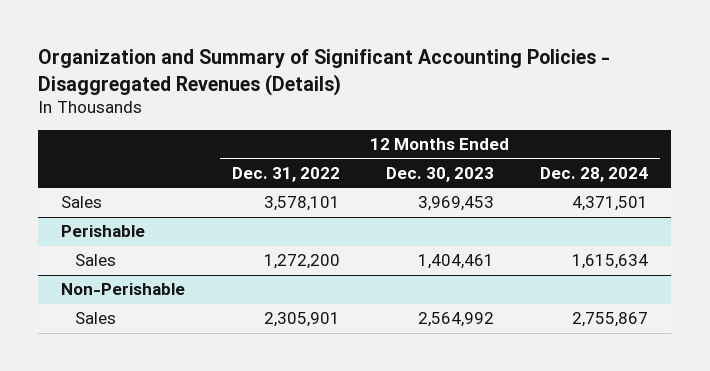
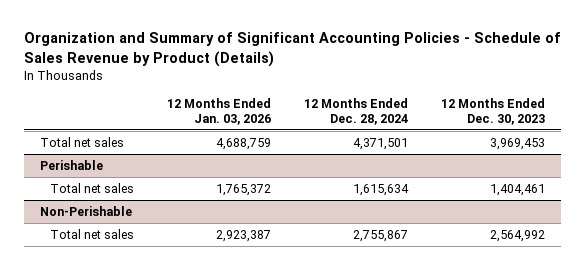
- Organization and Summary of Significant Accounting Policies - Disaggregated Revenues (Details)
+ Organization and Summary of Significant Accounting Policies - Schedule of Sales Revenue by Product (Details)
- | 12 Months Ended Dec. 31, 2022 | 12 Months Ended Dec. 30, 2023 | 12 Months Ended Dec. 28, 2024
+ | 12 Months Ended Jan. 03, 2026 | 12 Months Ended Dec. 28, 2024 | 12 Months Ended Dec. 30, 2023
- Sales | 3,578,101 | 3,969,453 | 4,371,501
+ Total net sales | 4,688,759 | 4,371,501 | 3,969,453
@ Perishable
- Sales | 1,272,200 | 1,404,461 | 1,615,634
+ Total net sales | 1,765,372 | 1,615,634 | 1,404,461
@ Non-Perishable
- Sales | 2,305,901 | 2,564,992 | 2,755,867
+ Total net sales | 2,923,387 | 2,755,867 | 2,564,992

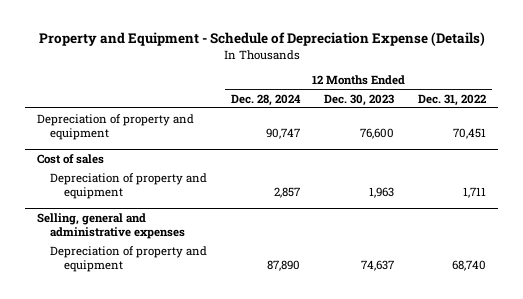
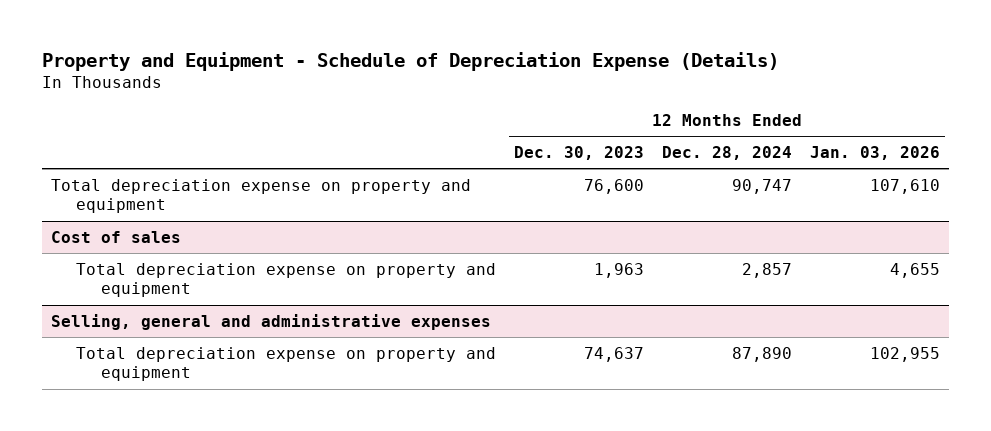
- | 12 Months Ended Dec. 28, 2024 | 12 Months Ended Dec. 30, 2023 | 12 Months Ended Dec. 31, 2022
+ | 12 Months Ended Dec. 30, 2023 | 12 Months Ended Dec. 28, 2024 | 12 Months Ended Jan. 03, 2026
- Depreciation of property and equipment | 90,747 | 76,600 | 70,451
+ Total depreciation expense on property and equipment | 76,600 | 90,747 | 107,610
@ Cost of sales
- Depreciation of property and equipment | 2,857 | 1,963 | 1,711
+ Total depreciation expense on property and equipment | 1,963 | 2,857 | 4,655
@ Selling, general and administrative expenses
- Depreciation of property and equipment | 87,890 | 74,637 | 68,740
+ Total depreciation expense on property and equipment | 74,637 | 87,890 | 102,955

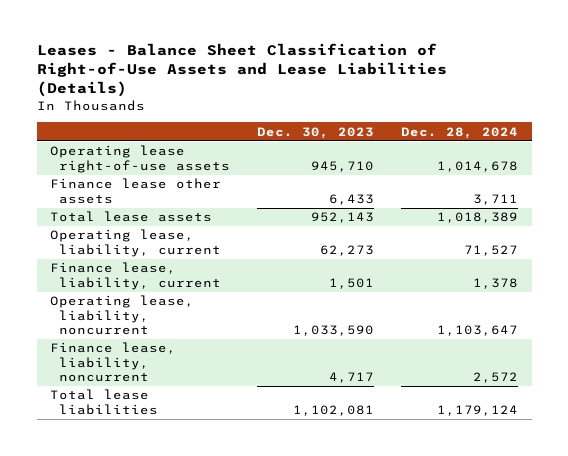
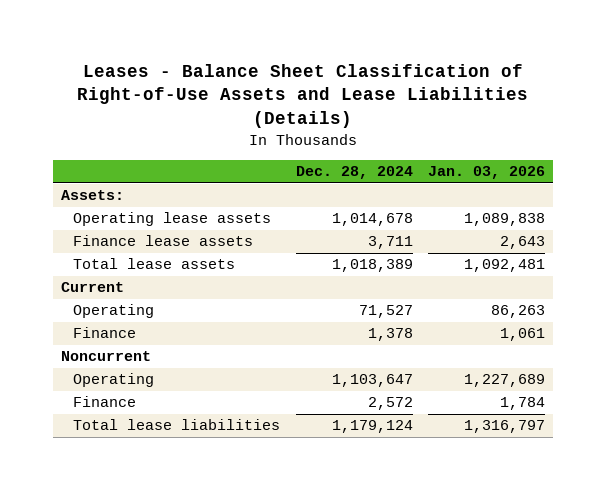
- | Dec. 30, 2023 | Dec. 28, 2024
+ | Dec. 28, 2024 | Jan. 03, 2026
- Operating lease right-of-use assets | 945,710 | 1,014,678
- Finance lease other assets | 6,433 | 3,711
+ Assets:
+ Operating lease assets | 1,014,678 | 1,089,838
+ Finance lease assets | 3,711 | 2,643
- Operating lease, liability, current | 62,273 | 71,527
- Finance lease, liability, current | 1,501 | 1,378
- Operating lease, liability, noncurrent | 1,033,590 | 1,103,647
- Finance lease, liability, noncurrent | 4,717 | 2,572
+ Current
+ Operating | 71,527 | 86,263
+ Finance | 1,378 | 1,061
+ Noncurrent
+ Operating | 1,103,647 | 1,227,689
+ Finance | 2,572 | 1,784

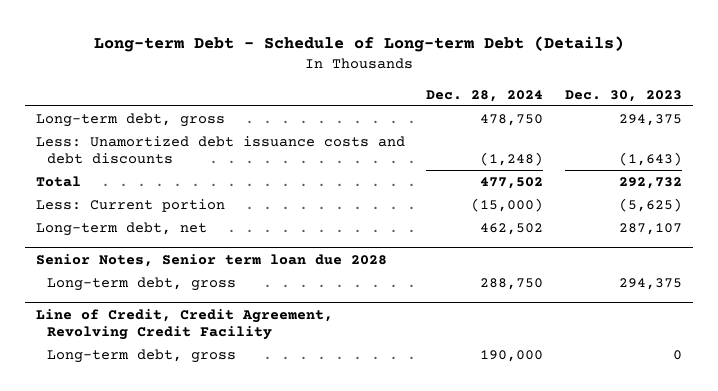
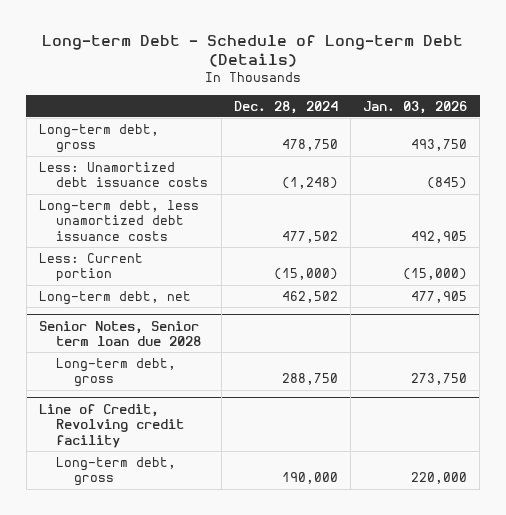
- | Dec. 28, 2024 | Dec. 30, 2023
+ | Dec. 28, 2024 | Jan. 03, 2026
- Less: Unamortized debt issuance costs and debt discounts | (1,248) | (1,643)
- Total | 477,502 | 292,732
+ Less: Unamortized debt issuance costs | (1,248) | (845)
+ Long-term debt, less unamortized debt issuance costs | 477,502 | 492,905
- Line of Credit, Credit Agreement, Revolving Credit Facility
+ Line of Credit, Revolving credit facility

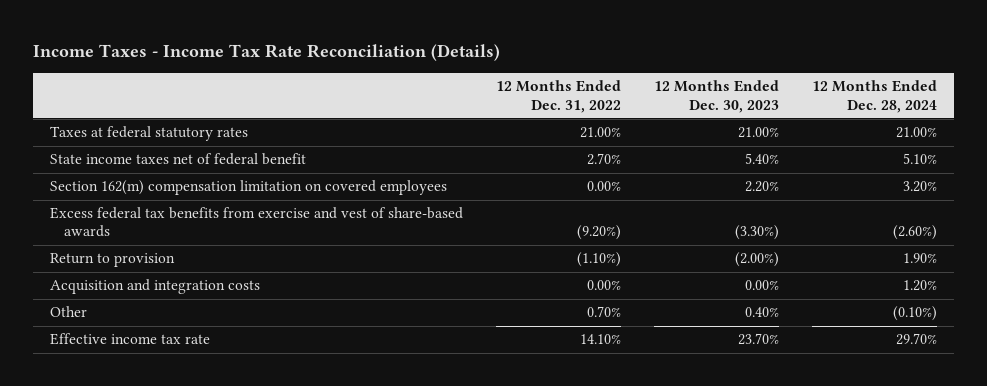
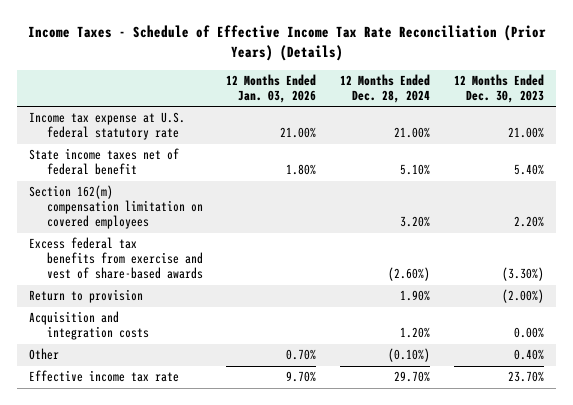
- Income Taxes - Income Tax Rate Reconciliation (Details)
+ Income Taxes - Schedule of Effective Income Tax Rate Reconciliation (Prior Years) (Details)
- | 12 Months Ended Dec. 31, 2022 | 12 Months Ended Dec. 30, 2023 | 12 Months Ended Dec. 28, 2024
+ | 12 Months Ended Jan. 03, 2026 | 12 Months Ended Dec. 28, 2024 | 12 Months Ended Dec. 30, 2023
- Taxes at federal statutory rates | 21.00% | 21.00% | 21.00%
+ Income tax expense at U.S. federal statutory rate | 21.00% | 21.00% | 21.00%

